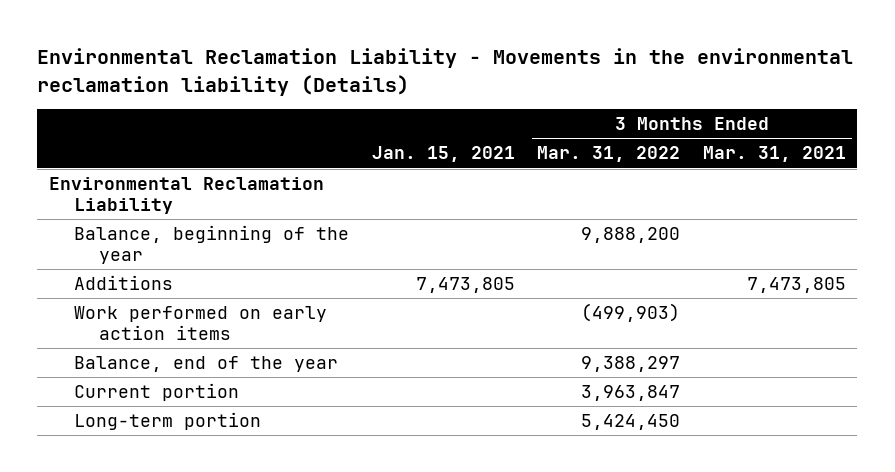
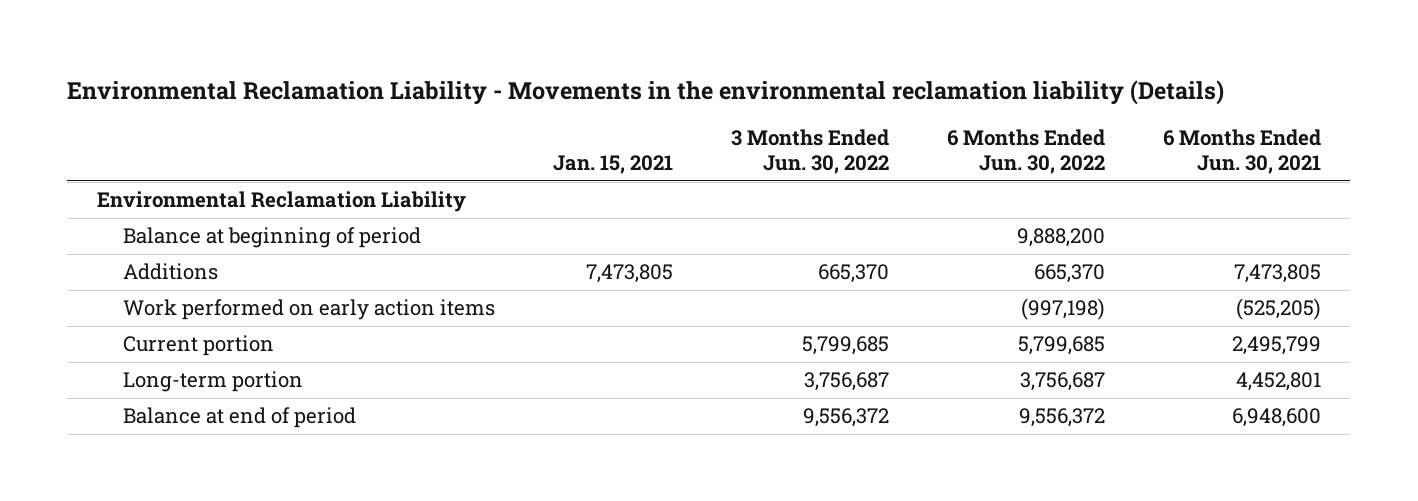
- | Jan. 15, 2021 | 3 Months Ended Mar. 31, 2022 | 3 Months Ended Mar. 31, 2021
+ | Jan. 15, 2021 | 3 Months Ended Jun. 30, 2022 | 6 Months Ended Jun. 30, 2022 | 6 Months Ended Jun. 30, 2021
- Balance, beginning of the year | | 9,888,200 |
+ Balance at beginning of period | | | 9,888,200 |
- Balance, end of the year | | 9,388,297 |
+ Balance at end of period | | 9,556,372 | 9,556,372 | 6,948,600

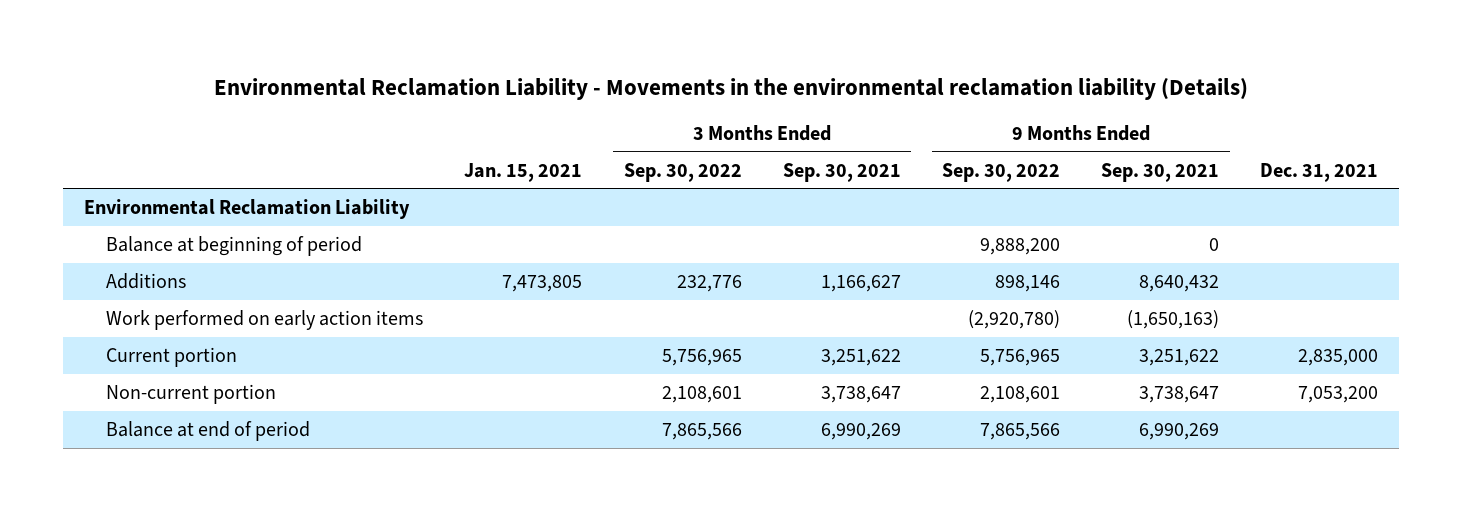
- | Jan. 15, 2021 | 3 Months Ended Jun. 30, 2022 | 6 Months Ended Jun. 30, 2022 | 6 Months Ended Jun. 30, 2021
+ | Jan. 15, 2021 | 3 Months Ended Sep. 30, 2022 | 3 Months Ended Sep. 30, 2021 | 9 Months Ended Sep. 30, 2022 | 9 Months Ended Sep. 30, 2021 | Dec. 31, 2021
- Long-term portion | | 3,756,687 | 3,756,687 | 4,452,801
+ Non-current portion | | 2,108,601 | 3,738,647 | 2,108,601 | 3,738,647 | 7,053,200

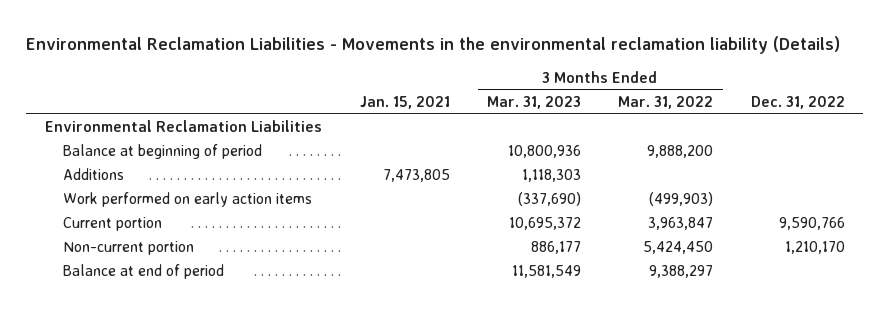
- Environmental Reclamation Liability - Movements in the environmental reclamation liability (Details)
+ Environmental Reclamation Liabilities - Movements in the environmental reclamation liability (Details)
- | Jan. 15, 2021 | 3 Months Ended Sep. 30, 2022 | 3 Months Ended Sep. 30, 2021 | 9 Months Ended Sep. 30, 2022 | 9 Months Ended Sep. 30, 2021 | Dec. 31, 2021
+ | Jan. 15, 2021 | 3 Months Ended Mar. 31, 2023 | 3 Months Ended Mar. 31, 2022 | Dec. 31, 2022
- Environmental Reclamation Liability
+ Environmental Reclamation Liabilities

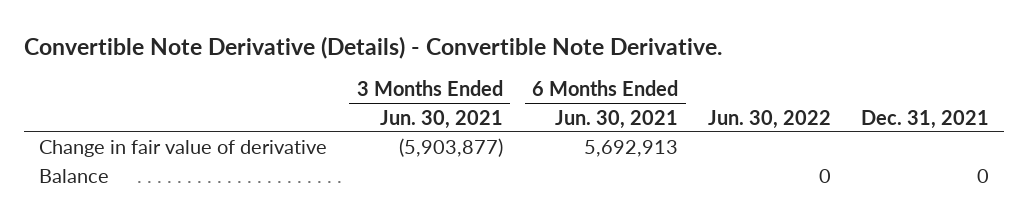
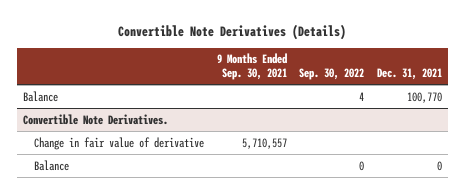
- Convertible Note Derivative (Details) - Convertible Note Derivative.
+ Convertible Note Derivatives (Details)
- | 3 Months Ended Jun. 30, 2021 | 6 Months Ended Jun. 30, 2021 | Jun. 30, 2022 | Dec. 31, 2021
+ | 9 Months Ended Sep. 30, 2021 | Sep. 30, 2022 | Dec. 31, 2021
- Change in fair value of derivative | (5,903,877) | 5,692,913 | |
- Balance | | | 0 | 0
+ Balance | | 4 | 100,770
+ Convertible Note Derivatives.
+ Change in fair value of derivative | 5,710,557 | |
+ Balance | | 0 | 0

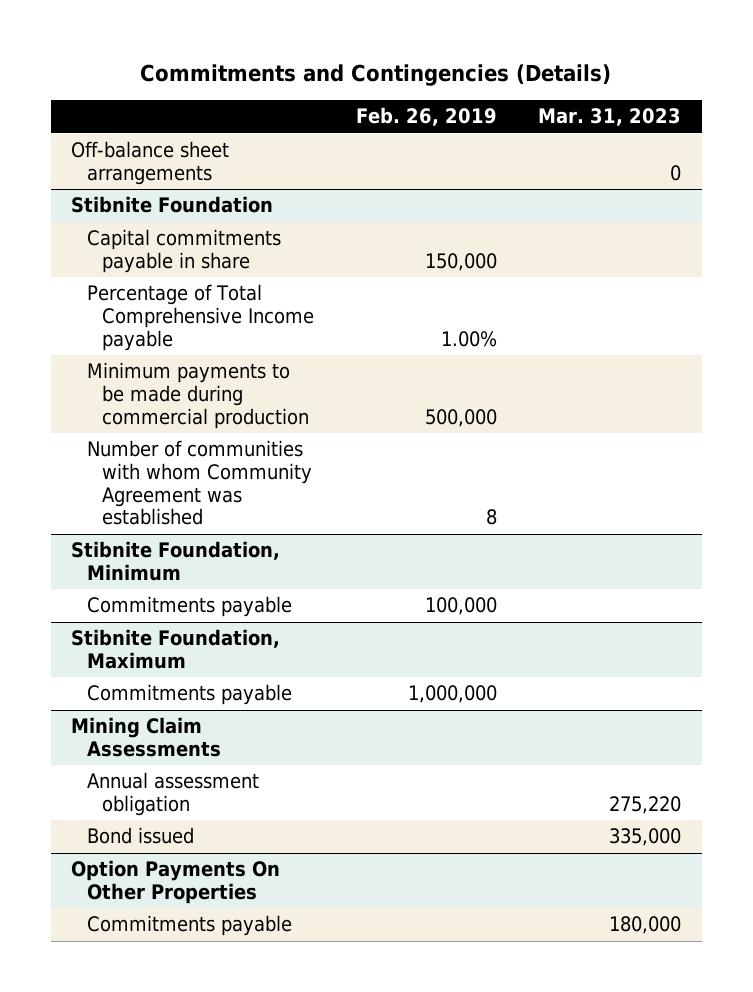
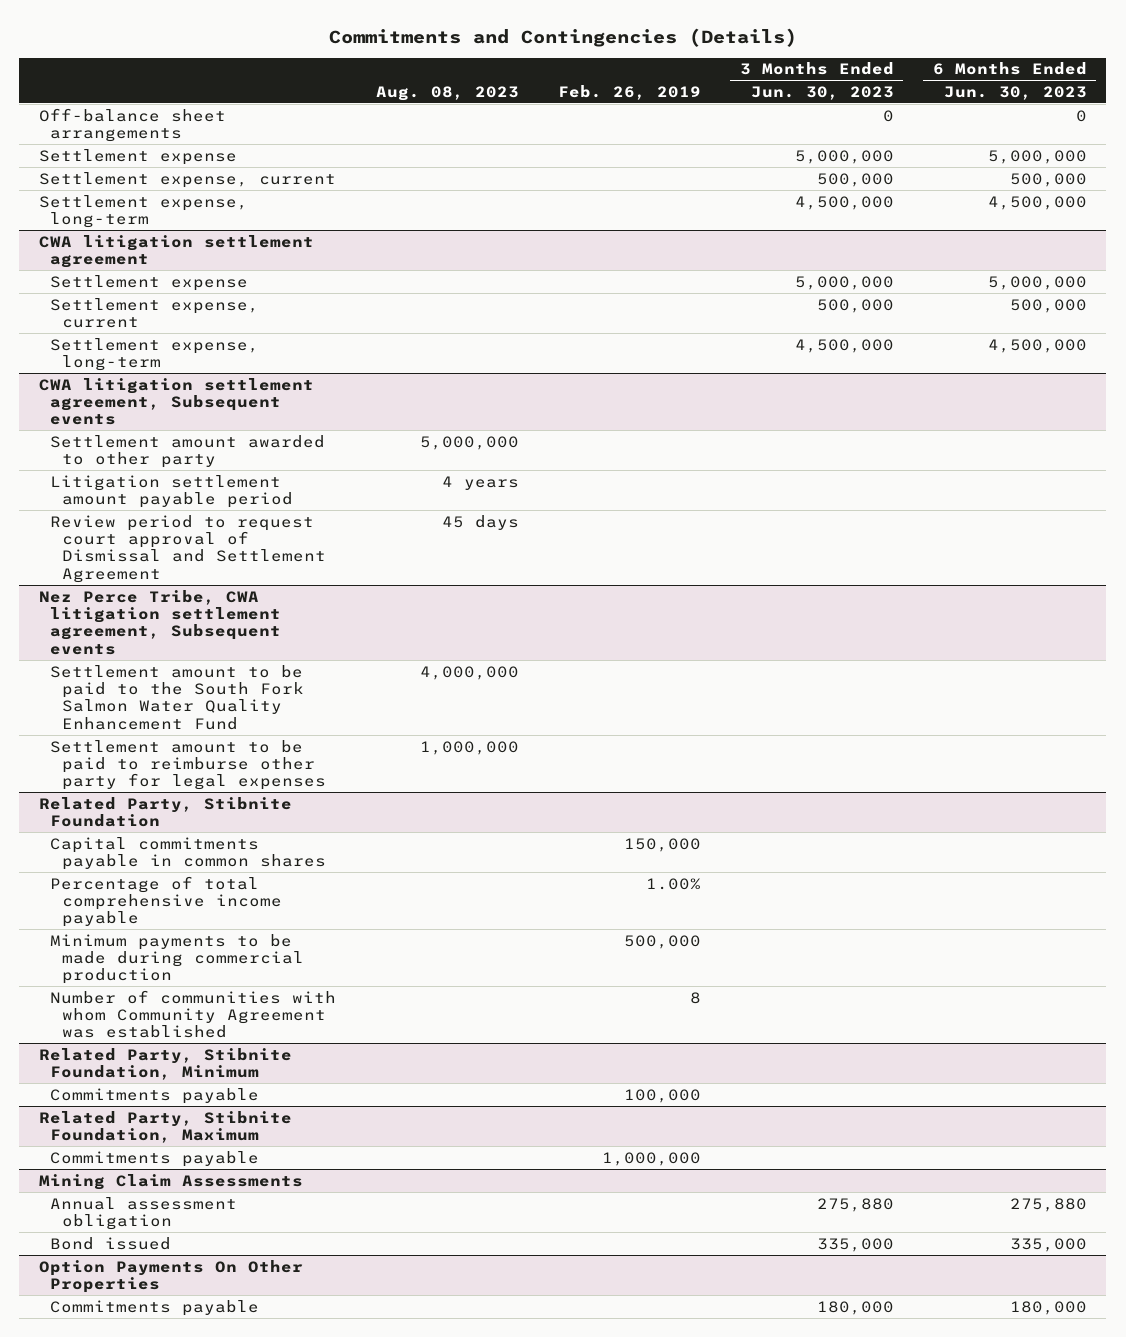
- | Feb. 26, 2019 | Mar. 31, 2023
+ | Aug. 08, 2023 | Feb. 26, 2019 | 3 Months Ended Jun. 30, 2023 | 6 Months Ended Jun. 30, 2023
- Stibnite Foundation
- Capital commitments payable in share | 150,000 |
- Percentage of Total Comprehensive Income payable | 1.00% |
+ Settlement expense | | | 5,000,000 | 5,000,000
+ Settlement expense, current | | | 500,000 | 500,000
+ Settlement expense, long-term | | | 4,500,000 | 4,500,000
+ CWA litigation settlement agreement
+ Settlement expense | | | 5,000,000 | 5,000,000
+ Settlement expense, current | | | 500,000 | 500,000
+ Settlement expense, long-term | | | 4,500,000 | 4,500,000
+ CWA litigation settlement agreement, Subsequent events
+ Settlement amount awarded to other party | 5,000,000 | | |
+ Litigation settlement amount payable period | 4 years | | |
+ Review period to request court approval of Dismissal and Settlement Agreement | 45 days | | |
+ Nez Perce Tribe, CWA litigation settlement agreement, Subsequent events
+ Settlement amount to be paid to the South Fork Salmon Water Quality Enhancement Fund | 4,000,000 | | |
+ Settlement amount to be paid to reimburse other party for legal expenses | 1,000,000 | | |
+ Related Party, Stibnite Foundation
+ Capital commitments payable in common shares | | 150,000 | |
+ Percentage of total comprehensive income payable | | 1.00% | |
- Stibnite Foundation, Minimum
+ Related Party, Stibnite Foundation, Minimum
- Stibnite Foundation, Maximum
+ Related Party, Stibnite Foundation, Maximum

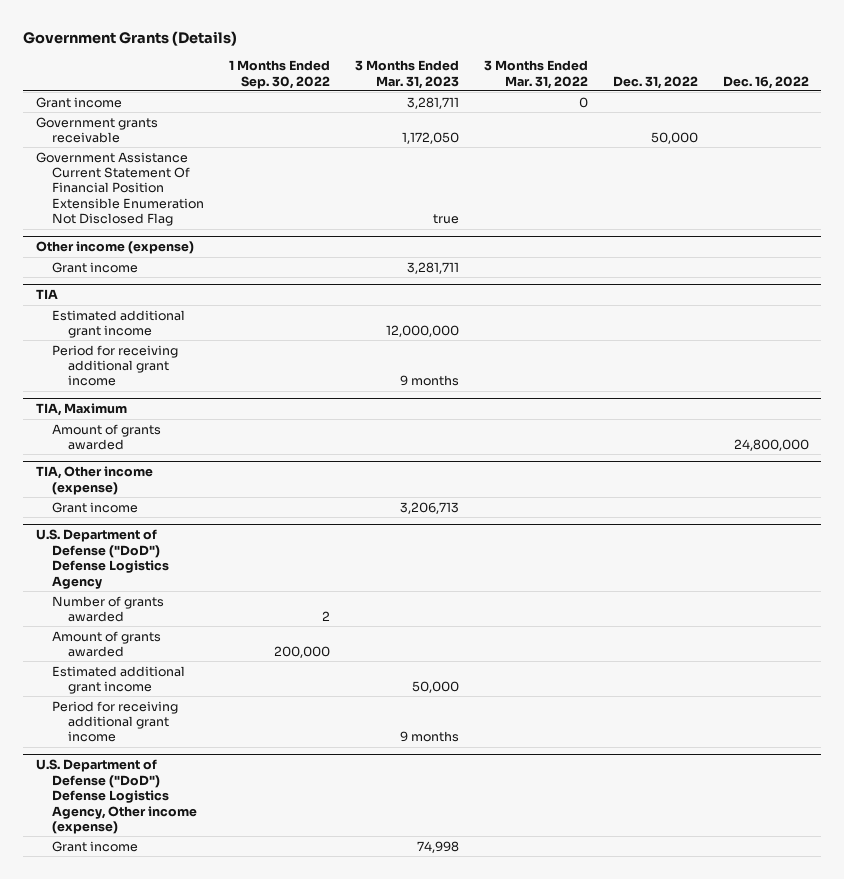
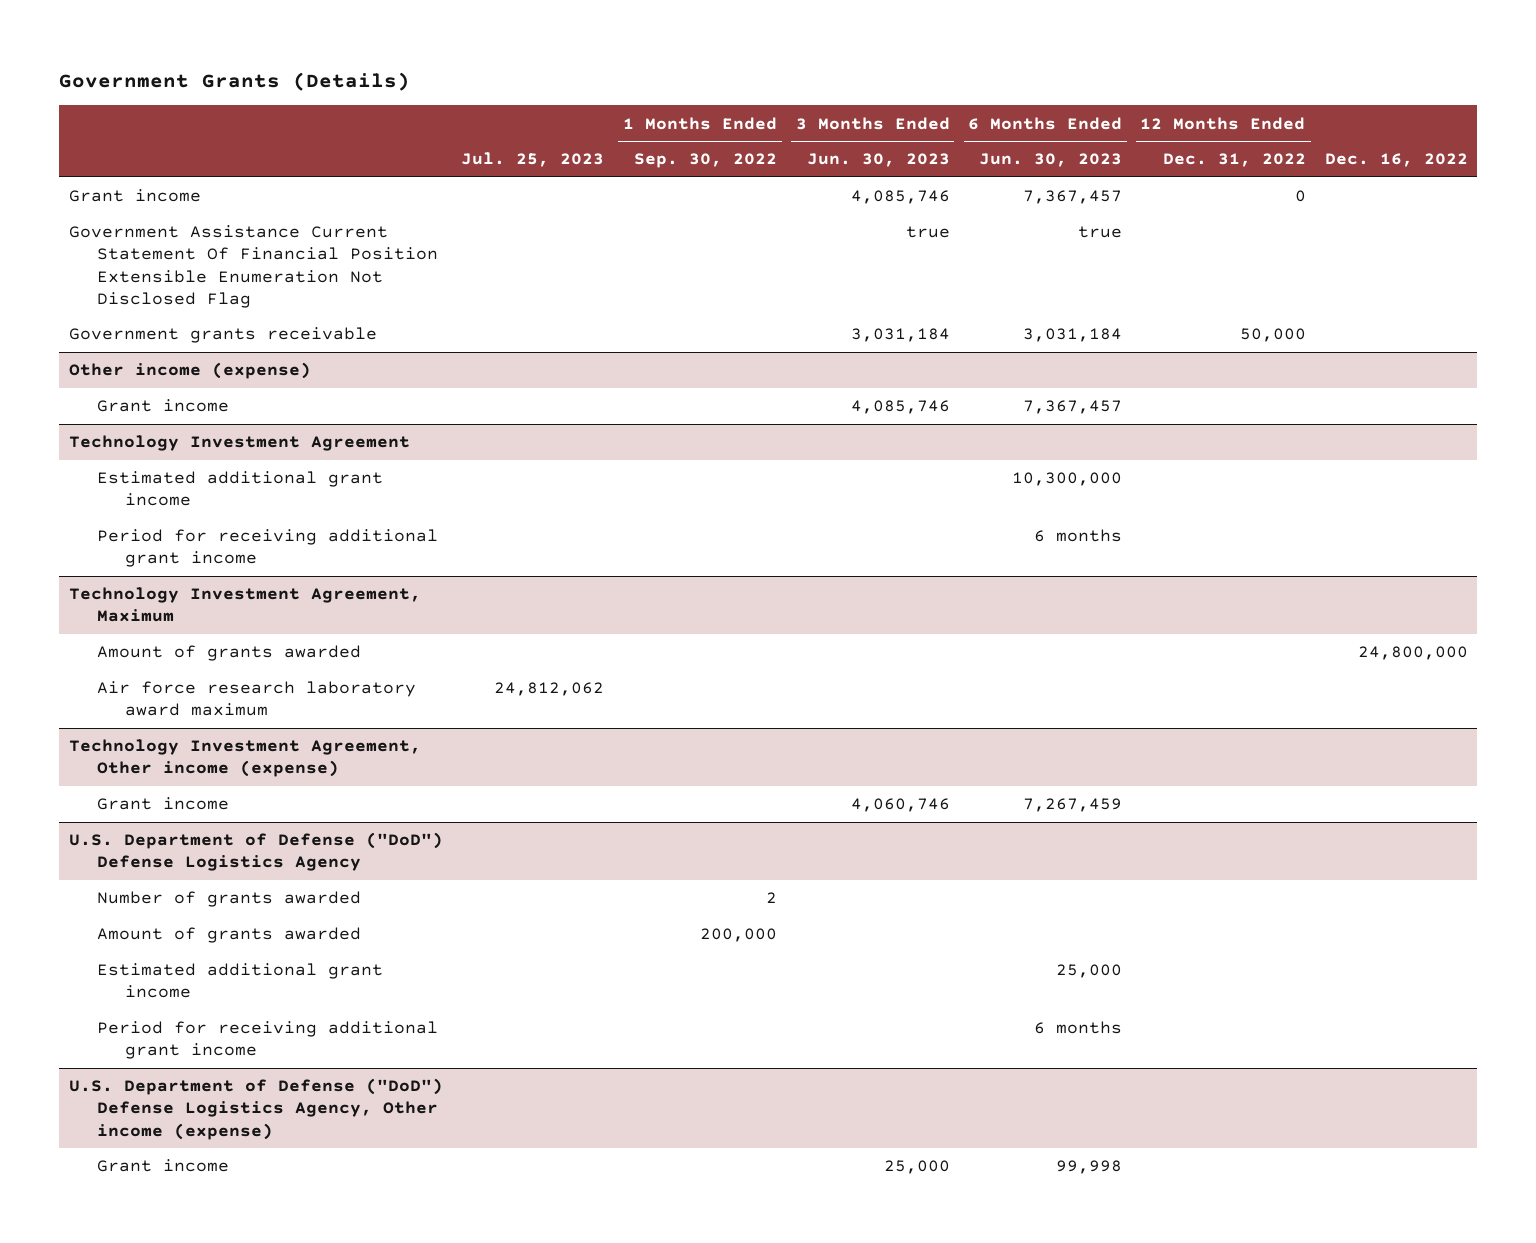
- | 1 Months Ended Sep. 30, 2022 | 3 Months Ended Mar. 31, 2023 | 3 Months Ended Mar. 31, 2022 | Dec. 31, 2022 | Dec. 16, 2022
+ | Jul. 25, 2023 | 1 Months Ended Sep. 30, 2022 | 3 Months Ended Jun. 30, 2023 | 6 Months Ended Jun. 30, 2023 | 12 Months Ended Dec. 31, 2022 | Dec. 16, 2022
moved down: Government grants receivable | | | 3,031,184 | 3,031,184 | 50,000 |
- TIA
- Estimated additional grant income | | 12,000,000 | | |
- Period for receiving additional grant income | | 9 months | | |
- TIA, Maximum
+ Technology Investment Agreement
+ Estimated additional grant income | | | | 10,300,000 | |
+ Period for receiving additional grant income | | | | 6 months | |
+ Technology Investment Agreement, Maximum
- TIA, Other income (expense)
- Grant income | | 3,206,713 | | |
+ Air force research laboratory award maximum | 24,812,062 | | | | |
+ Technology Investment Agreement, Other income (expense)
+ Grant income | | | 4,060,746 | 7,267,459 | |

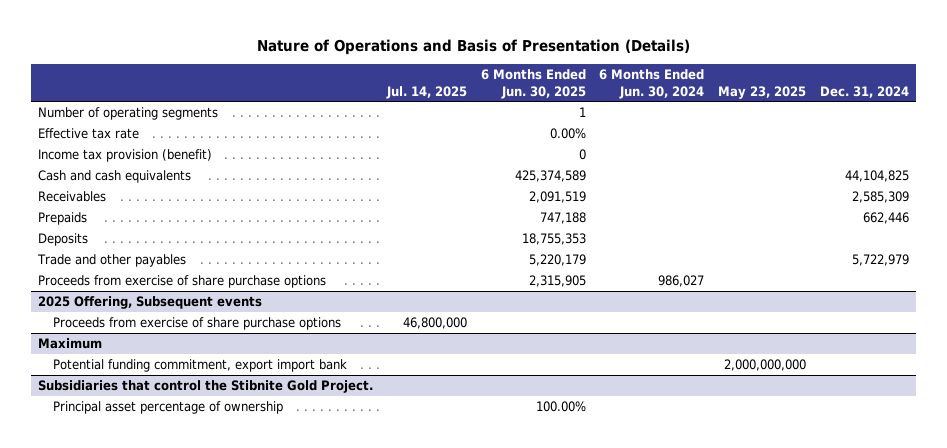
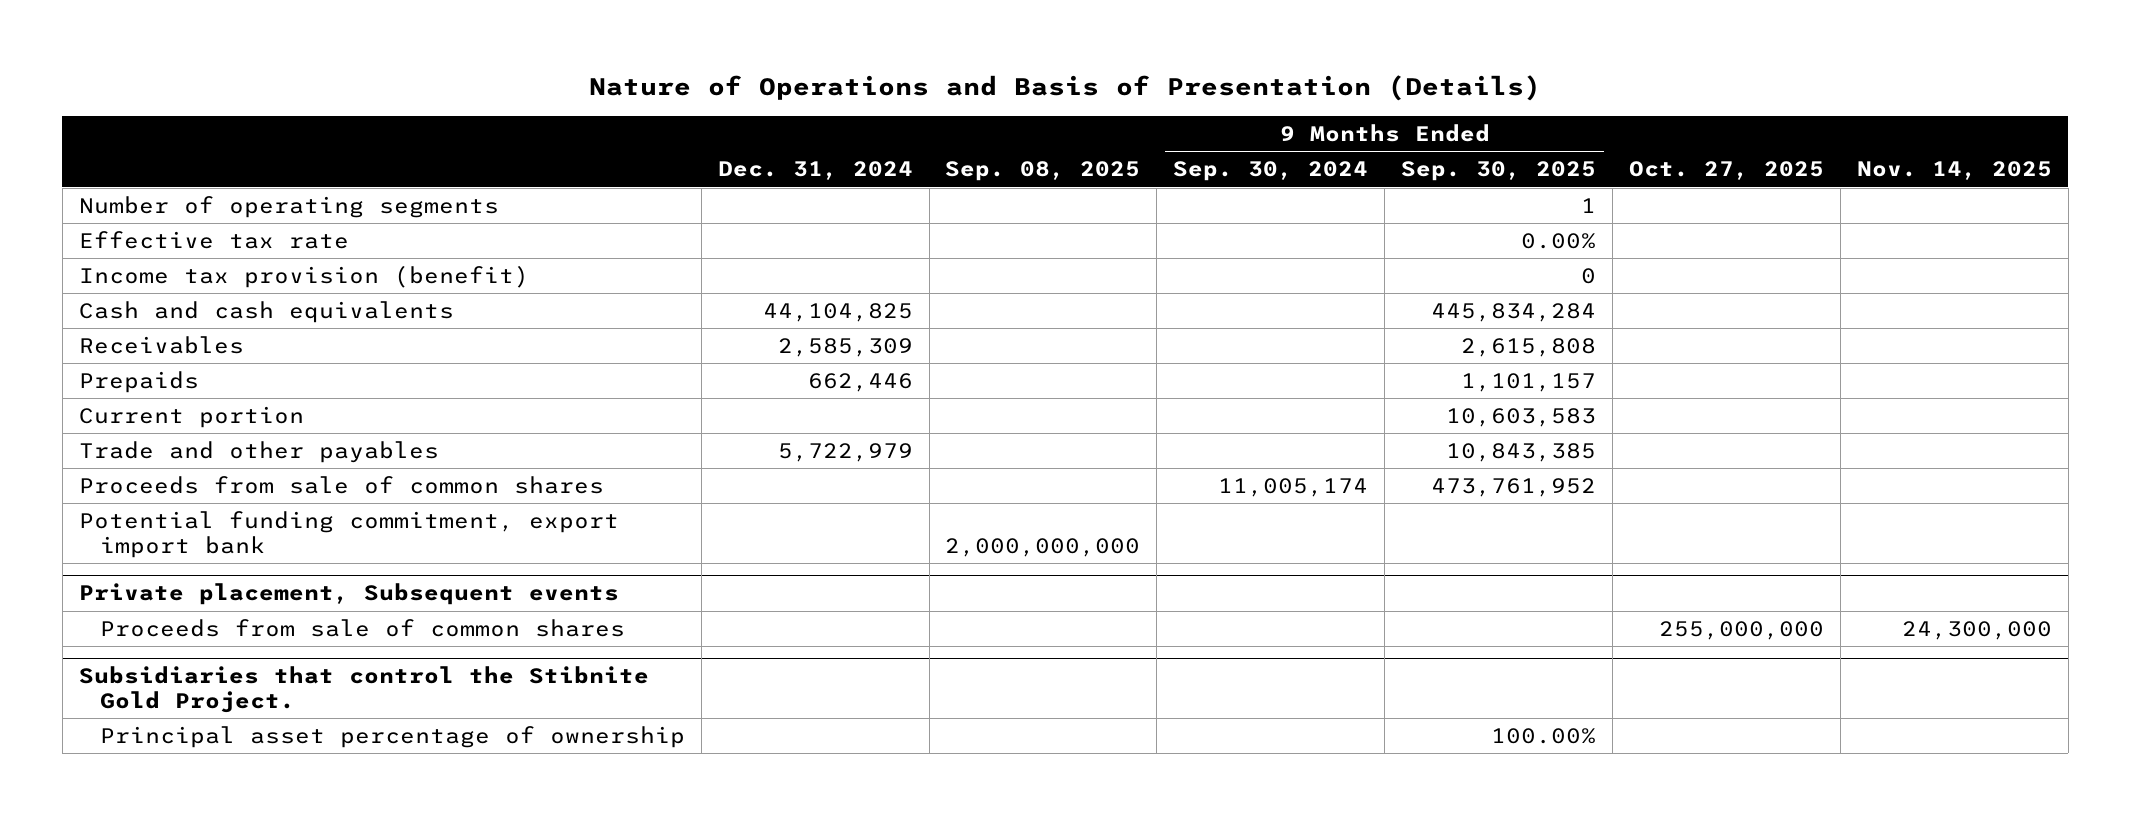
- | Jul. 14, 2025 | 6 Months Ended Jun. 30, 2025 | 6 Months Ended Jun. 30, 2024 | May 23, 2025 | Dec. 31, 2024
+ | Dec. 31, 2024 | Sep. 08, 2025 | 9 Months Ended Sep. 30, 2024 | 9 Months Ended Sep. 30, 2025 | Oct. 27, 2025 | Nov. 14, 2025
- Deposits | | 18,755,353 | | |
+ Current portion | | | | 10,603,583 | |
- Proceeds from exercise of share purchase options | | 2,315,905 | 986,027 | |
- 2025 Offering, Subsequent events
- Proceeds from exercise of share purchase options | 46,800,000 | | | |
- Maximum
- Potential funding commitment, export import bank | | | | 2,000,000,000 |
+ Proceeds from sale of common shares | | | 11,005,174 | 473,761,952 | |
+ Potential funding commitment, export import bank | | 2,000,000,000 | | | |
+ Private placement, Subsequent events
+ Proceeds from sale of common shares | | | | | 255,000,000 | 24,300,000

